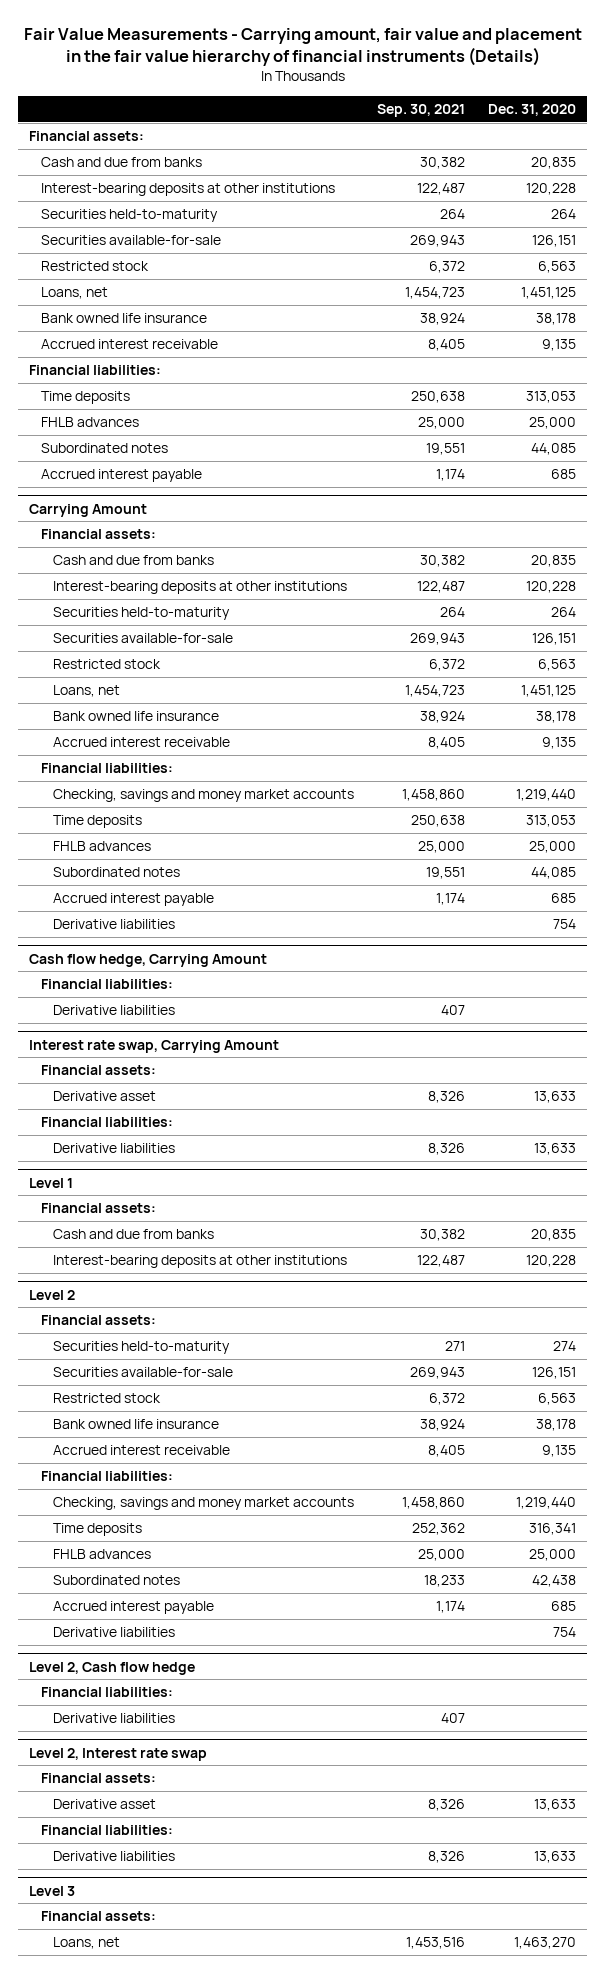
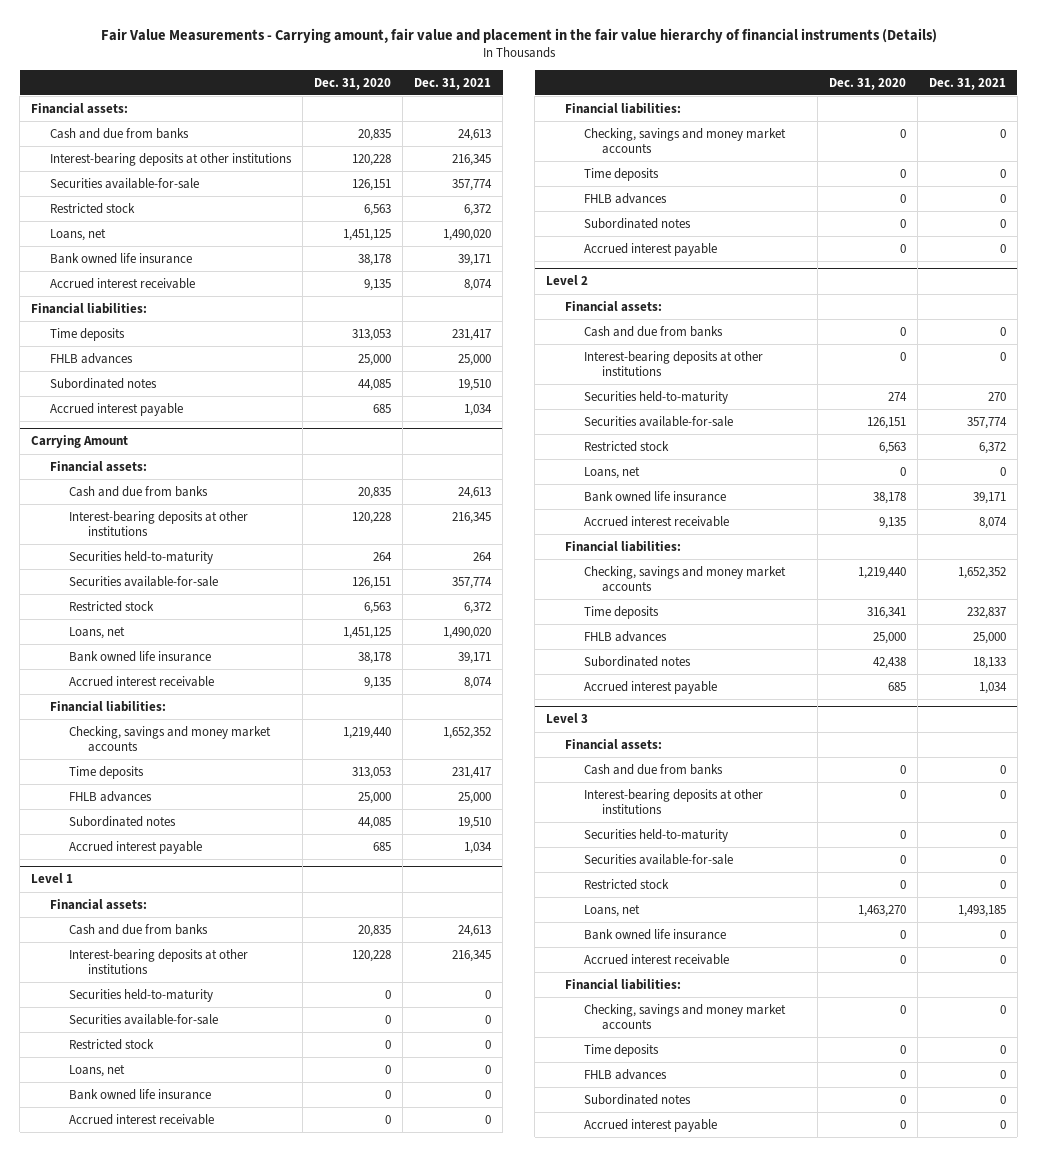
- | Sep. 30, 2021 | Dec. 31, 2020
+ | Dec. 31, 2020 | Dec. 31, 2021
- Securities held-to-maturity | 264 | 264
@ Carrying Amount
- Derivative liabilities | | 754
- Cash flow hedge, Carrying Amount
- Financial liabilities:
- Derivative liabilities | 407 |
- Interest rate swap, Carrying Amount
- Financial assets:
- Derivative asset | 8,326 | 13,633
- Financial liabilities:
- Derivative liabilities | 8,326 | 13,633
@ Level 1
+ Securities held-to-maturity | 0 | 0
+ Securities available-for-sale | 0 | 0
+ Restricted stock | 0 | 0
+ Loans, net | 0 | 0
+ Bank owned life insurance | 0 | 0
+ Accrued interest receivable | 0 | 0
+ Financial liabilities:
+ Checking, savings and money market accounts | 0 | 0
+ Time deposits | 0 | 0
+ FHLB advances | 0 | 0
+ Subordinated notes | 0 | 0
+ Accrued interest payable | 0 | 0
@ Level 2
+ Cash and due from banks | 0 | 0
+ Interest-bearing deposits at other institutions | 0 | 0
+ Loans, net | 0 | 0
- Derivative liabilities | | 754
- Level 2, Cash flow hedge
- Financial liabilities:
- Derivative liabilities | 407 |
- Level 2, Interest rate swap
- Financial assets:
- Derivative asset | 8,326 | 13,633
- Financial liabilities:
- Derivative liabilities | 8,326 | 13,633
@ Level 3
+ Cash and due from banks | 0 | 0
+ Interest-bearing deposits at other institutions | 0 | 0
+ Securities held-to-maturity | 0 | 0
+ Securities available-for-sale | 0 | 0
+ Restricted stock | 0 | 0
+ Bank owned life insurance | 0 | 0
+ Accrued interest receivable | 0 | 0
+ Financial liabilities:
+ Checking, savings and money market accounts | 0 | 0
+ Time deposits | 0 | 0
+ FHLB advances | 0 | 0
+ Subordinated notes | 0 | 0
+ Accrued interest payable | 0 | 0

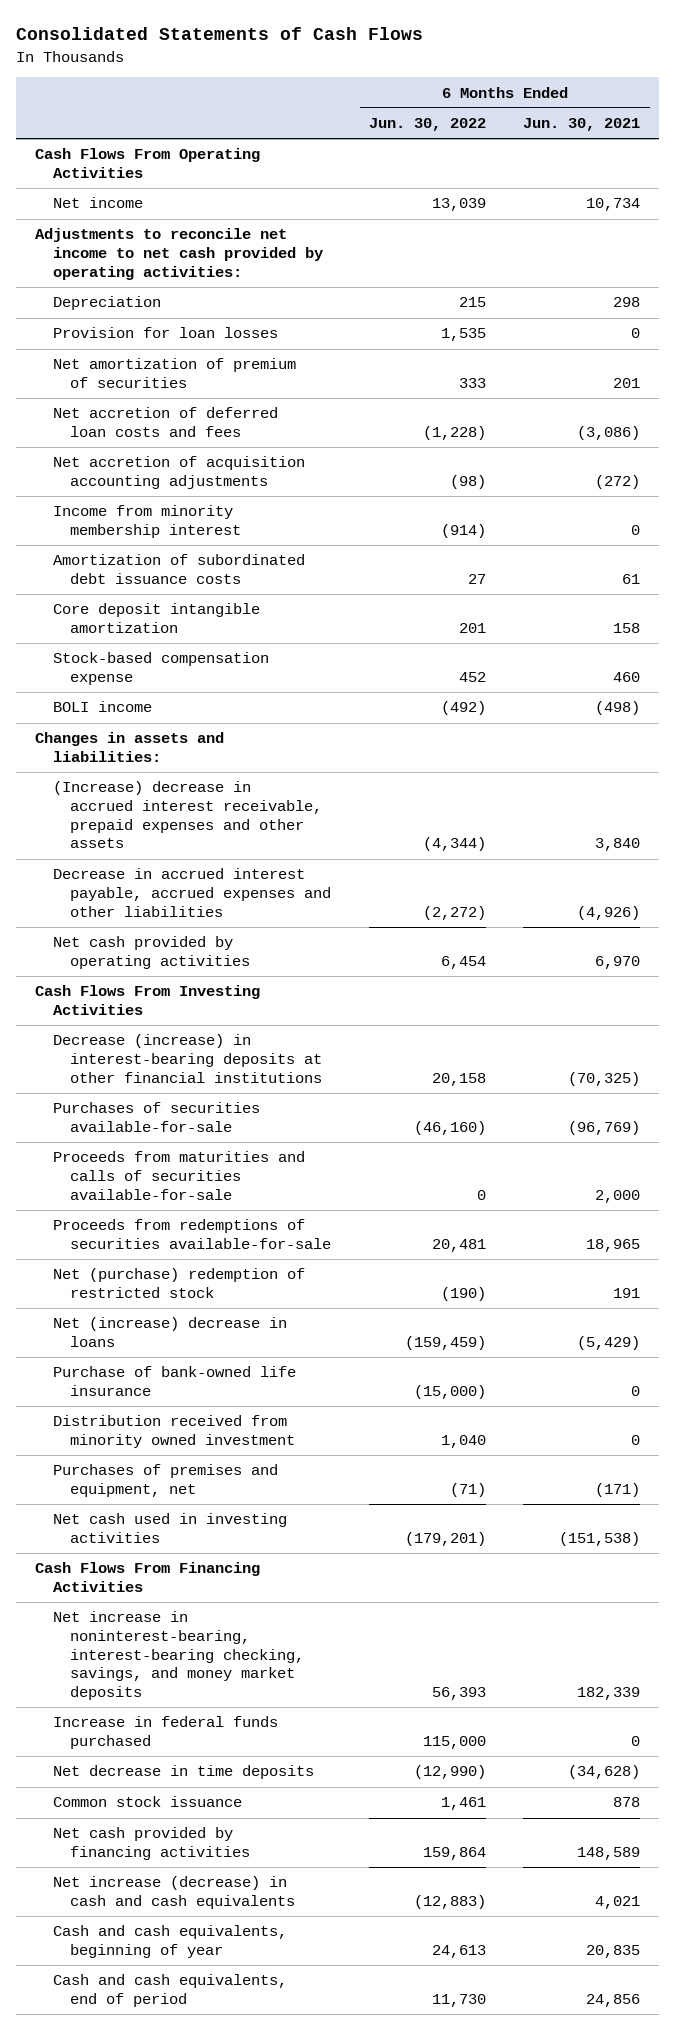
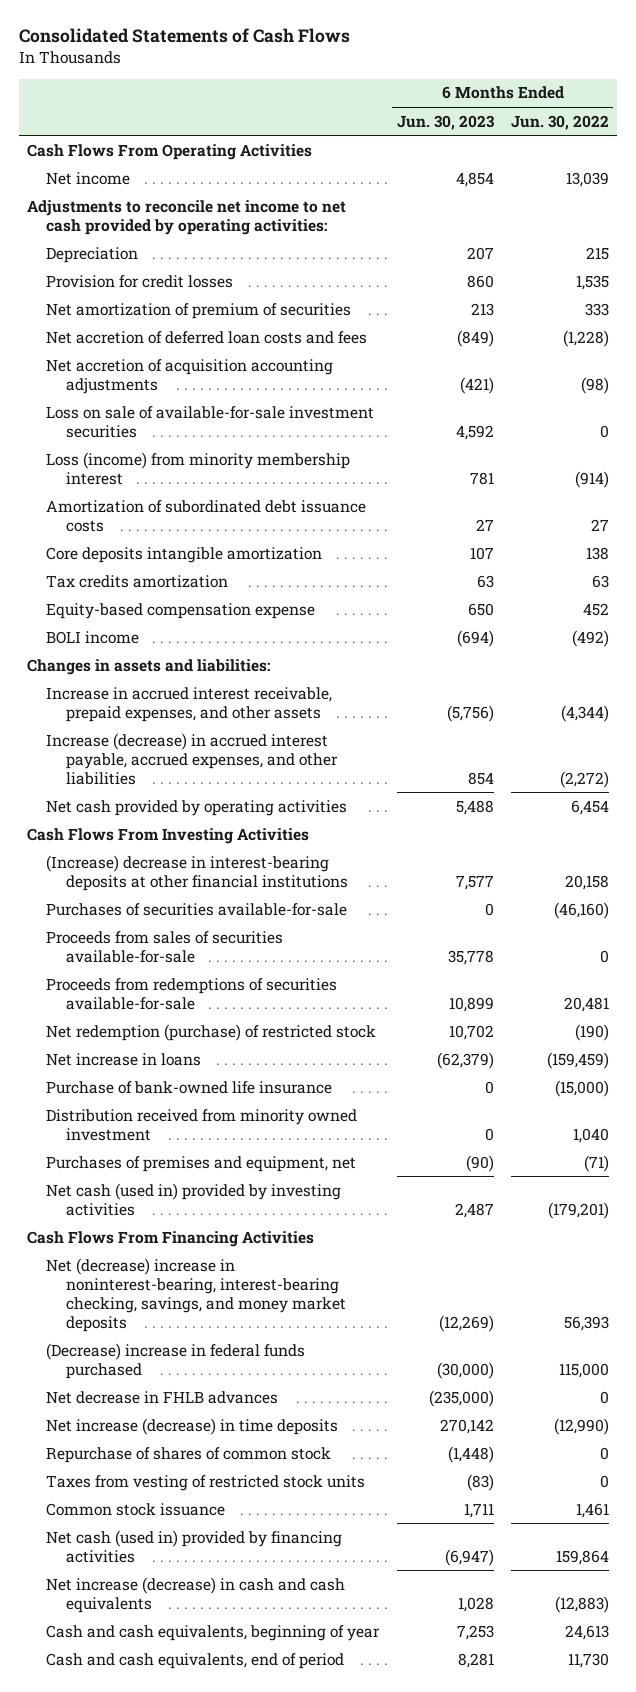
- | 6 Months Ended Jun. 30, 2022 | 6 Months Ended Jun. 30, 2021
+ | 6 Months Ended Jun. 30, 2023 | 6 Months Ended Jun. 30, 2022
- Provision for loan losses | 1,535 | 0
+ Provision for credit losses | 860 | 1,535
- Income from minority membership interest | (914) | 0
+ Loss on sale of available-for-sale investment securities | 4,592 | 0
+ Loss (income) from minority membership interest | 781 | (914)
- Core deposit intangible amortization | 201 | 158
- Stock-based compensation expense | 452 | 460
+ Core deposits intangible amortization | 107 | 138
+ Tax credits amortization | 63 | 63
+ Equity-based compensation expense | 650 | 452
- (Increase) decrease in accrued interest receivable, prepaid expenses and other assets | (4,344) | 3,840
- Decrease in accrued interest payable, accrued expenses and other liabilities | (2,272) | (4,926)
+ Increase in accrued interest receivable, prepaid expenses, and other assets | (5,756) | (4,344)
+ Increase (decrease) in accrued interest payable, accrued expenses, and other liabilities | 854 | (2,272)
- Decrease (increase) in interest-bearing deposits at other financial institutions | 20,158 | (70,325)
+ (Increase) decrease in interest-bearing deposits at other financial institutions | 7,577 | 20,158
- Proceeds from maturities and calls of securities available-for-sale | 0 | 2,000
+ Proceeds from sales of securities available-for-sale | 35,778 | 0
- Net (purchase) redemption of restricted stock | (190) | 191
- Net (increase) decrease in loans | (159,459) | (5,429)
+ Net redemption (purchase) of restricted stock | 10,702 | (190)
+ Net increase in loans | (62,379) | (159,459)
- Net cash used in investing activities | (179,201) | (151,538)
+ Net cash (used in) provided by investing activities | 2,487 | (179,201)
- Net increase in noninterest-bearing, interest-bearing checking, savings, and money market deposits | 56,393 | 182,339
- Increase in federal funds purchased | 115,000 | 0
- Net decrease in time deposits | (12,990) | (34,628)
+ Net (decrease) increase in noninterest-bearing, interest-bearing checking, savings, and money market deposits | (12,269) | 56,393
+ (Decrease) increase in federal funds purchased | (30,000) | 115,000
+ Net decrease in FHLB advances | (235,000) | 0
+ Net increase (decrease) in time deposits | 270,142 | (12,990)
+ Repurchase of shares of common stock | (1,448) | 0
+ Taxes from vesting of restricted stock units | (83) | 0
- Net cash provided by financing activities | 159,864 | 148,589
+ Net cash (used in) provided by financing activities | (6,947) | 159,864

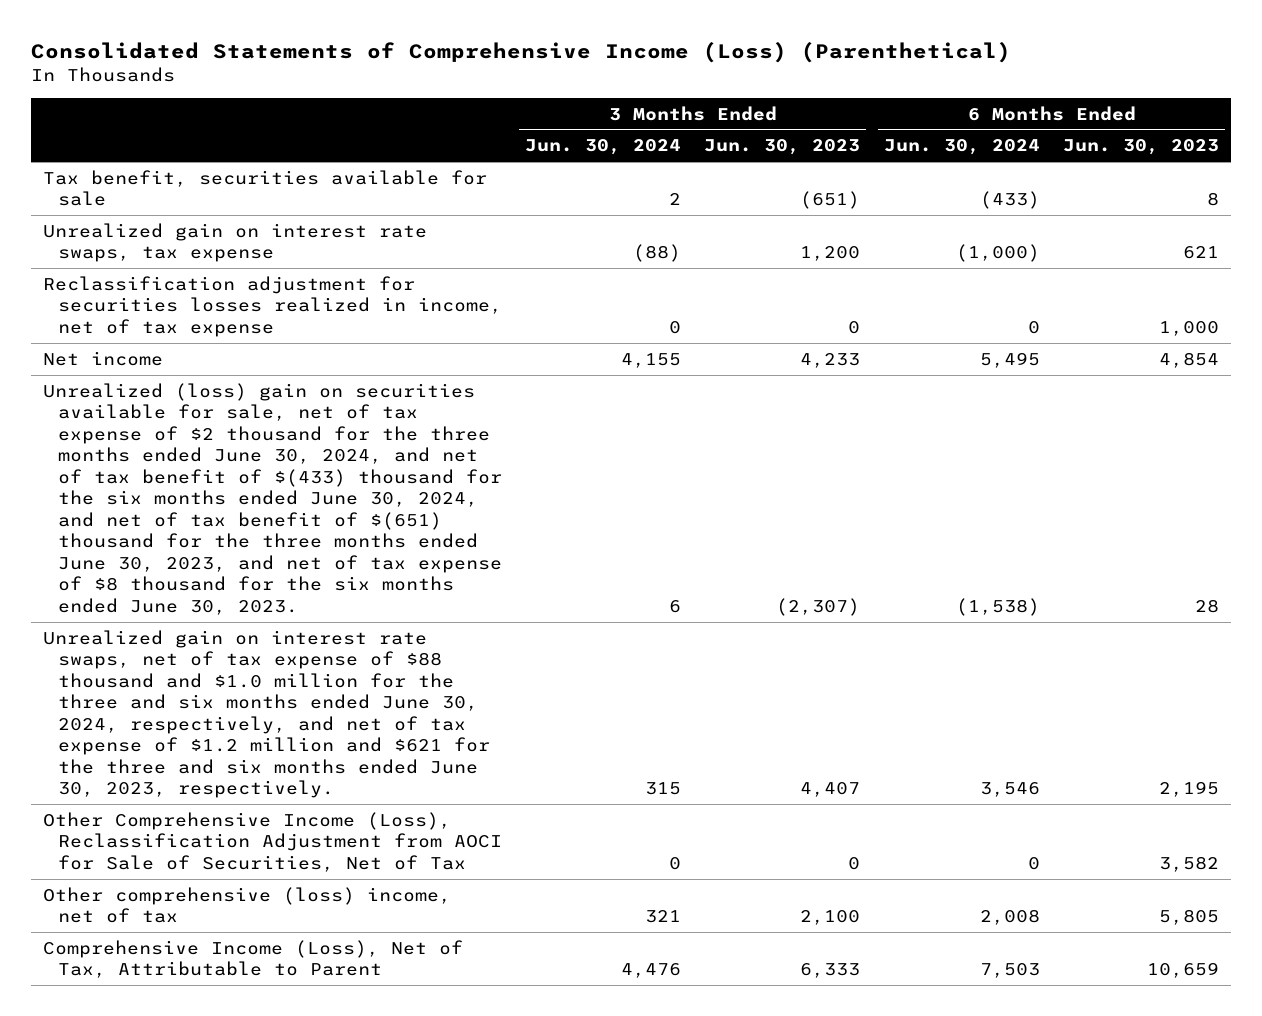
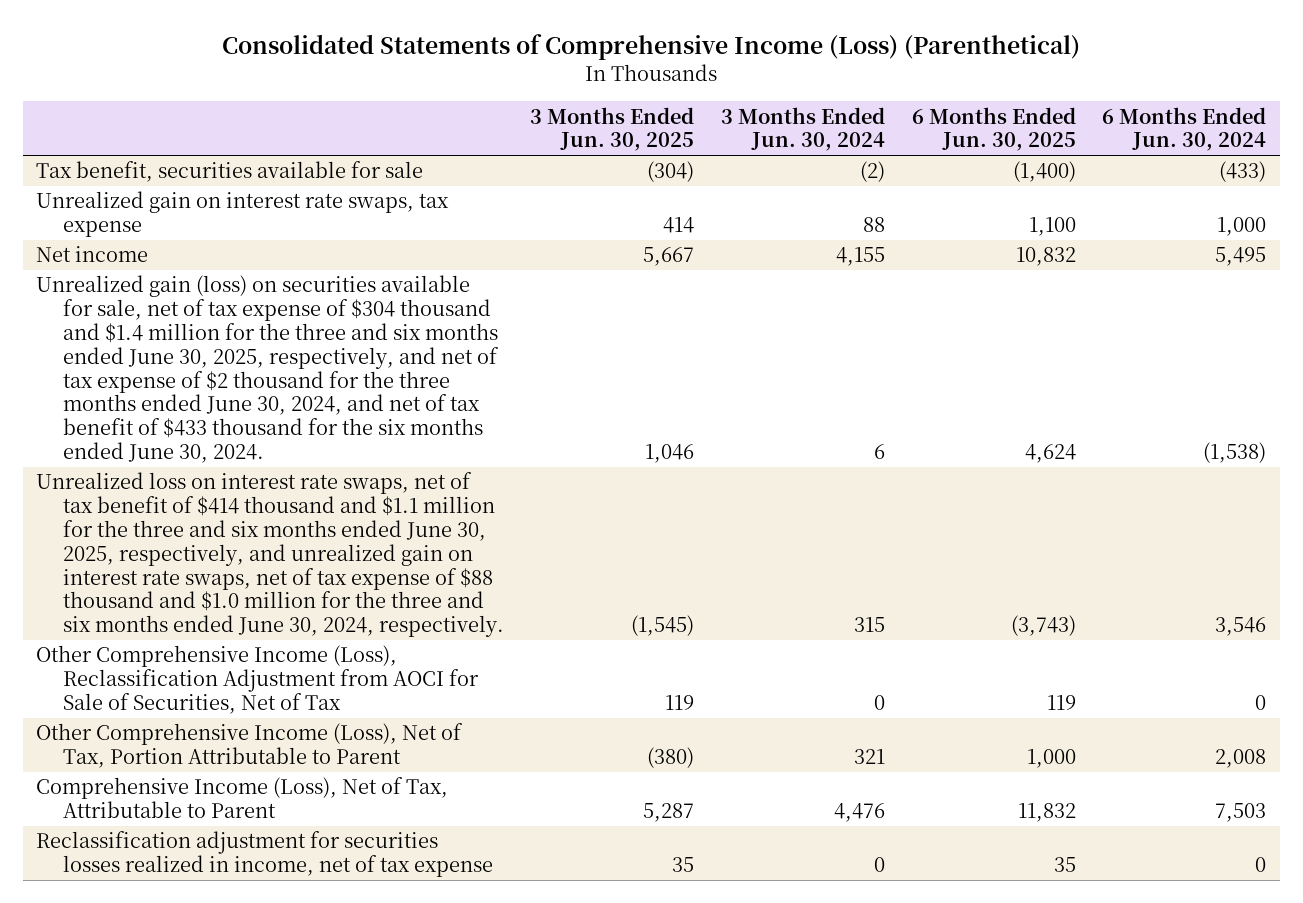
- | 3 Months Ended Jun. 30, 2024 | 3 Months Ended Jun. 30, 2023 | 6 Months Ended Jun. 30, 2024 | 6 Months Ended Jun. 30, 2023
+ | 3 Months Ended Jun. 30, 2025 | 3 Months Ended Jun. 30, 2024 | 6 Months Ended Jun. 30, 2025 | 6 Months Ended Jun. 30, 2024
- Tax benefit, securities available for sale | 2 | (651) | (433) | 8
- Unrealized gain on interest rate swaps, tax expense | (88) | 1,200 | (1,000) | 621
+ Tax benefit, securities available for sale | (304) | (2) | (1,400) | (433)
+ Unrealized gain on interest rate swaps, tax expense | 414 | 88 | 1,100 | 1,000
- Unrealized (loss) gain on securities available for sale, net of tax expense of $2 thousand for the three months ended June 30, 2024, and net of tax benefit of $(433) thousand for the six months ended June 30, 2024, and net of tax benefit of $(651) thousand for the three months ended June 30, 2023, and net of tax expense of $8 thousand for the six months ended June 30, 2023. | 6 | (2,307) | (1,538) | 28
- Unrealized gain on interest rate swaps, net of tax expense of $88 thousand and $1.0 million for the three and six months ended June 30, 2024, respectively, and net of tax expense of $1.2 million and $621 for the three and six months ended June 30, 2023, respectively. | 315 | 4,407 | 3,546 | 2,195
+ Unrealized gain (loss) on securities available for sale, net of tax expense of $304 thousand and $1.4 million for the three and six months ended June 30, 2025, respectively, and net of tax expense of $2 thousand for the three months ended June 30, 2024, and net of tax benefit of $433 thousand for the six months ended June 30, 2024. | 1,046 | 6 | 4,624 | (1,538)
+ Unrealized loss on interest rate swaps, net of tax benefit of $414 thousand and $1.1 million for the three and six months ended June 30, 2025, respectively, and unrealized gain on interest rate swaps, net of tax expense of $88 thousand and $1.0 million for the three and six months ended June 30, 2024, respectively. | (1,545) | 315 | (3,743) | 3,546
- Other comprehensive (loss) income, net of tax | 321 | 2,100 | 2,008 | 5,805
+ Other Comprehensive Income (Loss), Net of Tax, Portion Attributable to Parent | (380) | 321 | 1,000 | 2,008
moved down: Reclassification adjustment for securities losses realized in income, net of tax expense | 35 | 0 | 35 | 0

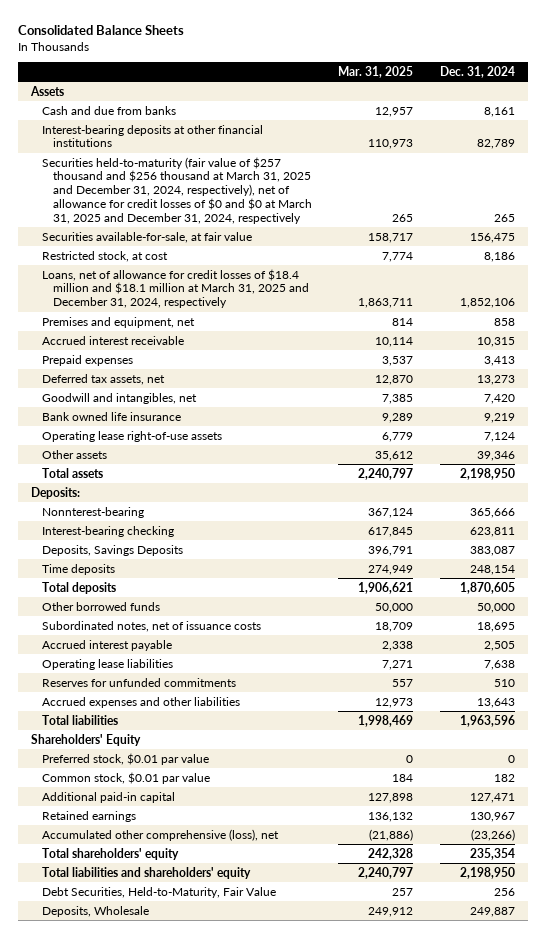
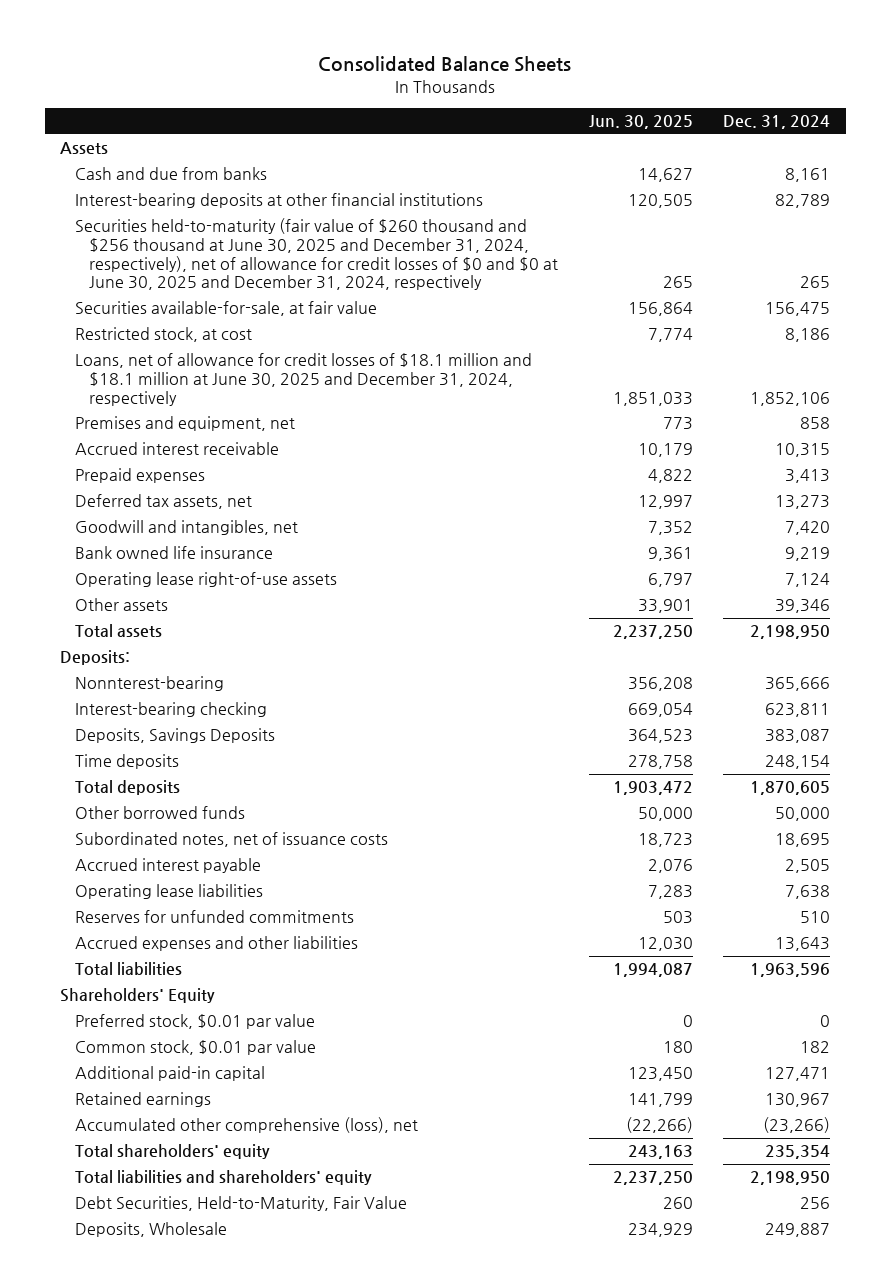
- | Mar. 31, 2025 | Dec. 31, 2024
+ | Jun. 30, 2025 | Dec. 31, 2024
- Securities held-to-maturity (fair value of $257 thousand and $256 thousand at March 31, 2025 and December 31, 2024, respectively), net of allowance for credit losses of $0 and $0 at March 31, 2025 and December 31, 2024, respectively | 265 | 265
+ Securities held-to-maturity (fair value of $260 thousand and $256 thousand at June 30, 2025 and December 31, 2024, respectively), net of allowance for credit losses of $0 and $0 at June 30, 2025 and December 31, 2024, respectively | 265 | 265
- Loans, net of allowance for credit losses of $18.4 million and $18.1 million at March 31, 2025 and December 31, 2024, respectively | 1,863,711 | 1,852,106
+ Loans, net of allowance for credit losses of $18.1 million and $18.1 million at June 30, 2025 and December 31, 2024, respectively | 1,851,033 | 1,852,106

